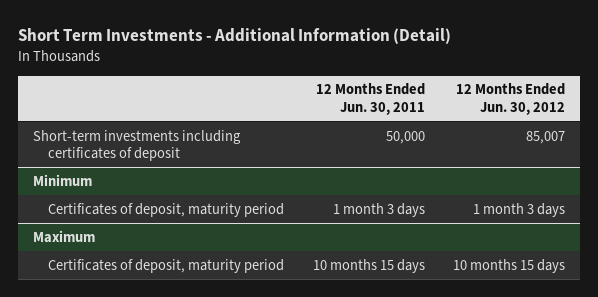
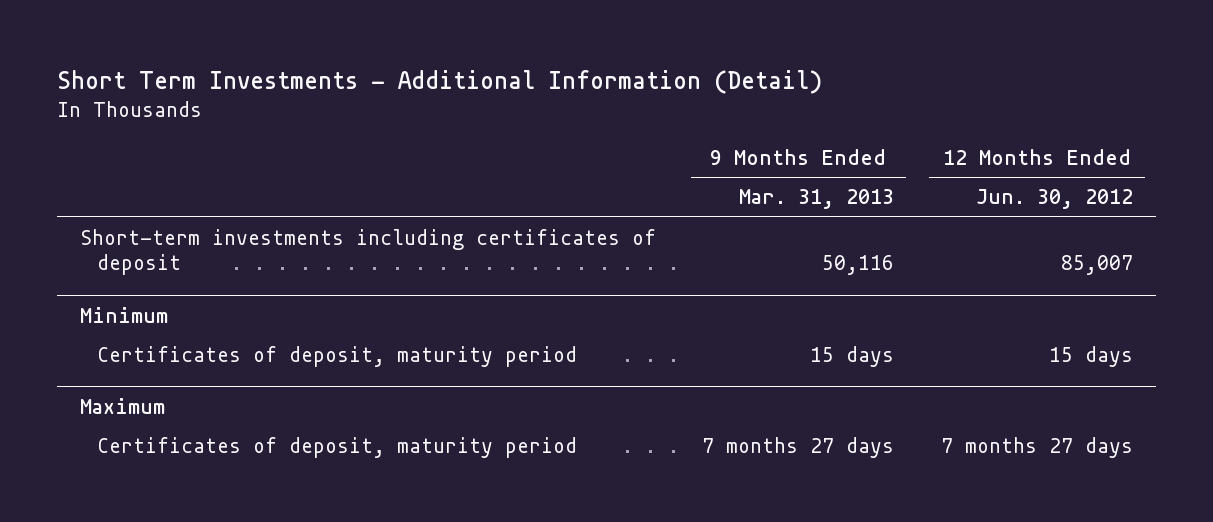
- | 12 Months Ended Jun. 30, 2011 | 12 Months Ended Jun. 30, 2012
+ | 9 Months Ended Mar. 31, 2013 | 12 Months Ended Jun. 30, 2012
@ Minimum
- Certificates of deposit, maturity period | 1 month 3 days | 1 month 3 days
+ Certificates of deposit, maturity period | 15 days | 15 days
@ Maximum
- Certificates of deposit, maturity period | 10 months 15 days | 10 months 15 days
+ Certificates of deposit, maturity period | 7 months 27 days | 7 months 27 days

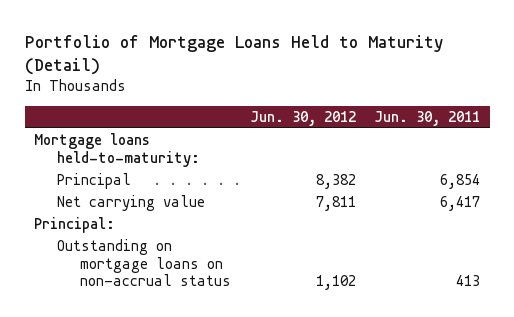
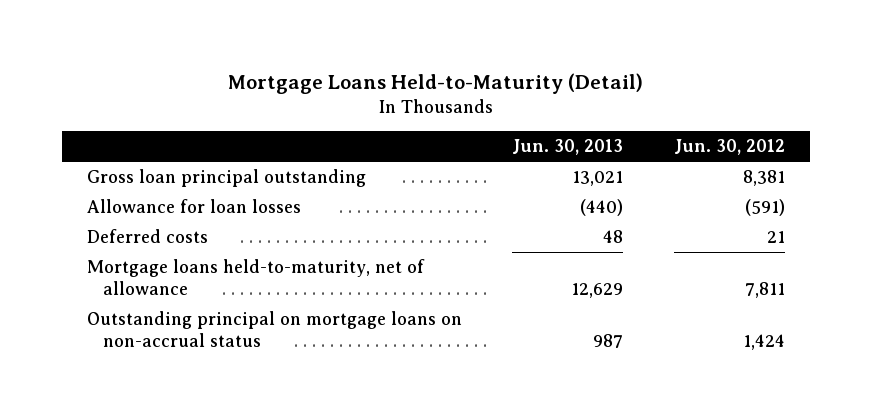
- Portfolio of Mortgage Loans Held to Maturity (Detail)
+ Mortgage Loans Held-to-Maturity (Detail)
- | Jun. 30, 2012 | Jun. 30, 2011
+ | Jun. 30, 2013 | Jun. 30, 2012
- Mortgage loans held-to-maturity:
- Principal | 8,382 | 6,854
- Net carrying value | 7,811 | 6,417
- Principal:
- Outstanding on mortgage loans on non-accrual status | 1,102 | 413
+ Gross loan principal outstanding | 13,021 | 8,381
+ Allowance for loan losses | (440) | (591)
+ Deferred costs | 48 | 21
+ Mortgage loans held-to-maturity, net of allowance | 12,629 | 7,811
+ Outstanding principal on mortgage loans on non-accrual status | 987 | 1,424

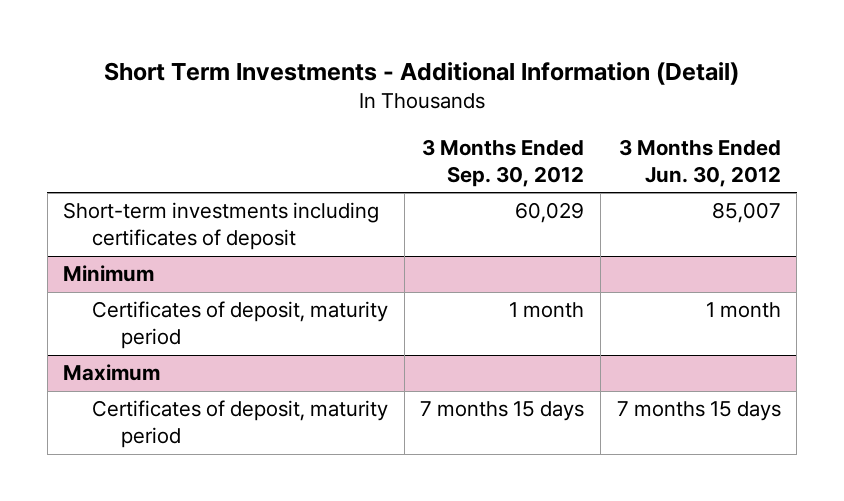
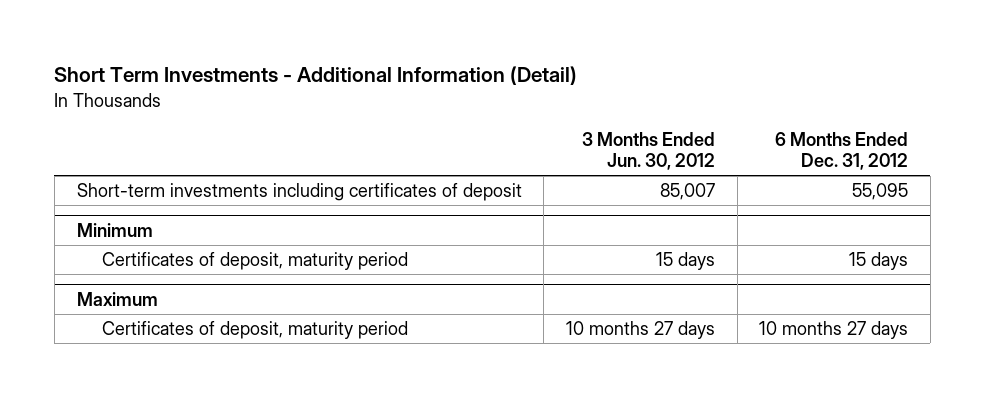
- | 3 Months Ended Sep. 30, 2012 | 3 Months Ended Jun. 30, 2012
+ | 3 Months Ended Jun. 30, 2012 | 6 Months Ended Dec. 31, 2012
@ Minimum
- Certificates of deposit, maturity period | 1 month | 1 month
+ Certificates of deposit, maturity period | 15 days | 15 days
@ Maximum
- Certificates of deposit, maturity period | 7 months 15 days | 7 months 15 days
+ Certificates of deposit, maturity period | 10 months 27 days | 10 months 27 days

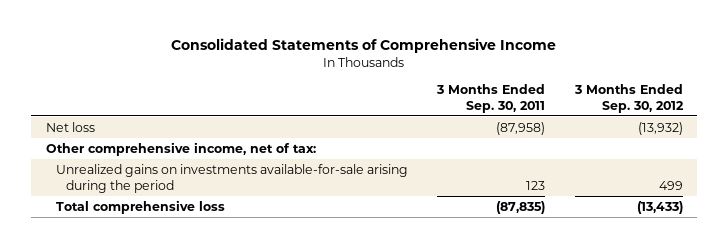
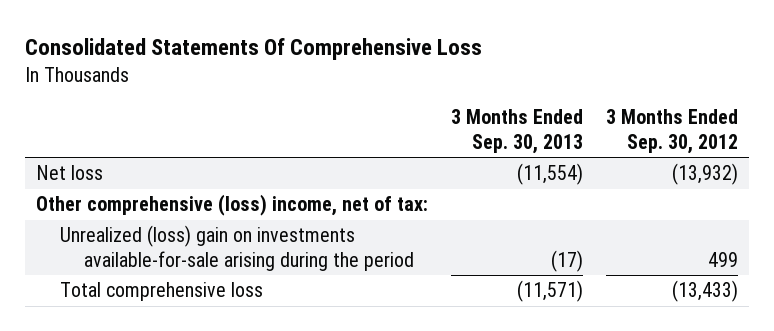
- Consolidated Statements of Comprehensive Income
+ Consolidated Statements Of Comprehensive Loss
- | 3 Months Ended Sep. 30, 2011 | 3 Months Ended Sep. 30, 2012
+ | 3 Months Ended Sep. 30, 2013 | 3 Months Ended Sep. 30, 2012
- Other comprehensive income, net of tax:
- Unrealized gains on investments available-for-sale arising during the period | 123 | 499
+ Other comprehensive (loss) income, net of tax:
+ Unrealized (loss) gain on investments available-for-sale arising during the period | (17) | 499

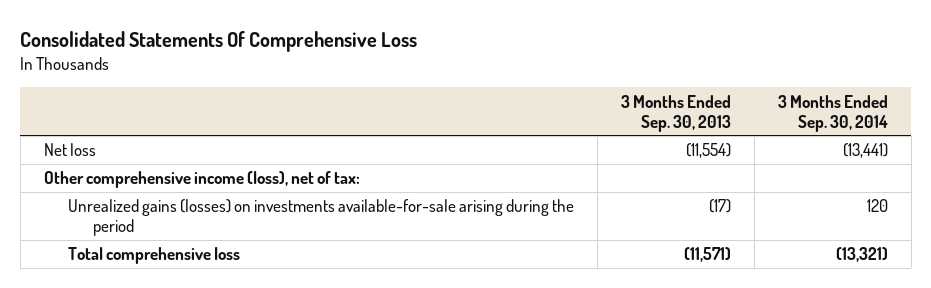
- | 3 Months Ended Sep. 30, 2013 | 3 Months Ended Sep. 30, 2012
+ | 3 Months Ended Sep. 30, 2013 | 3 Months Ended Sep. 30, 2014
- Other comprehensive (loss) income, net of tax:
- Unrealized (loss) gain on investments available-for-sale arising during the period | (17) | 499
+ Other comprehensive income (loss), net of tax:
+ Unrealized gains (losses) on investments available-for-sale arising during the period | (17) | 120

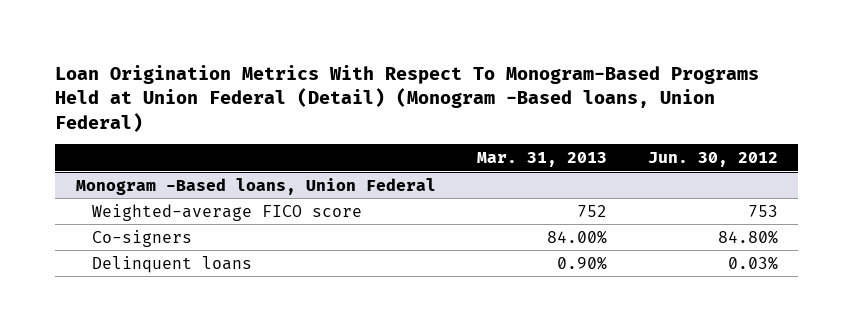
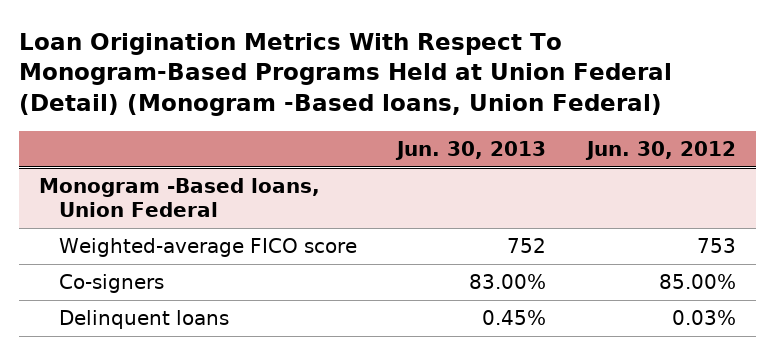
- | Mar. 31, 2013 | Jun. 30, 2012
+ | Jun. 30, 2013 | Jun. 30, 2012
@ Monogram -Based loans, Union Federal
- Co-signers | 84.00% | 84.80%
+ Co-signers | 83.00% | 85.00%

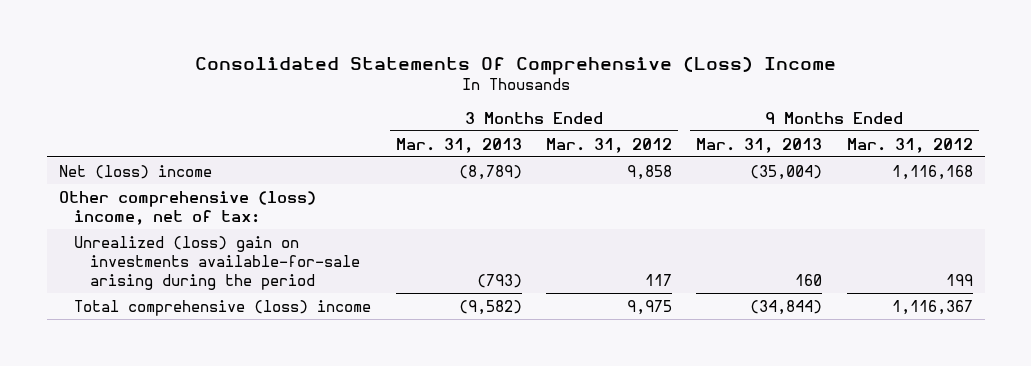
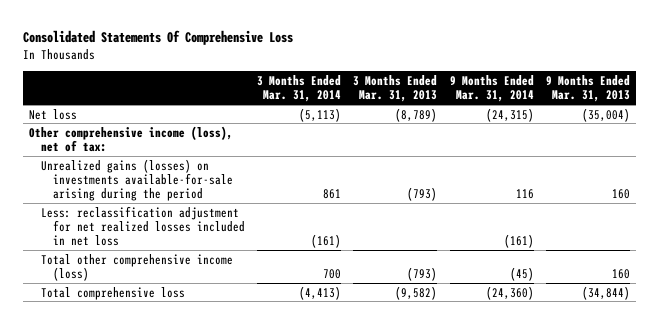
- Consolidated Statements Of Comprehensive (Loss) Income
+ Consolidated Statements Of Comprehensive Loss
- | 3 Months Ended Mar. 31, 2013 | 3 Months Ended Mar. 31, 2012 | 9 Months Ended Mar. 31, 2013 | 9 Months Ended Mar. 31, 2012
+ | 3 Months Ended Mar. 31, 2014 | 3 Months Ended Mar. 31, 2013 | 9 Months Ended Mar. 31, 2014 | 9 Months Ended Mar. 31, 2013
- Net (loss) income | (8,789) | 9,858 | (35,004) | 1,116,168
- Other comprehensive (loss) income, net of tax:
- Unrealized (loss) gain on investments available-for-sale arising during the period | (793) | 117 | 160 | 199
- Total comprehensive (loss) income | (9,582) | 9,975 | (34,844) | 1,116,367
+ Net loss | (5,113) | (8,789) | (24,315) | (35,004)
+ Other comprehensive income (loss), net of tax:
+ Unrealized gains (losses) on investments available-for-sale arising during the period | 861 | (793) | 116 | 160
+ Less: reclassification adjustment for net realized losses included in net loss | (161) | | (161) |
+ Total other comprehensive income (loss) | 700 | (793) | (45) | 160
+ Total comprehensive loss | (4,413) | (9,582) | (24,360) | (34,844)

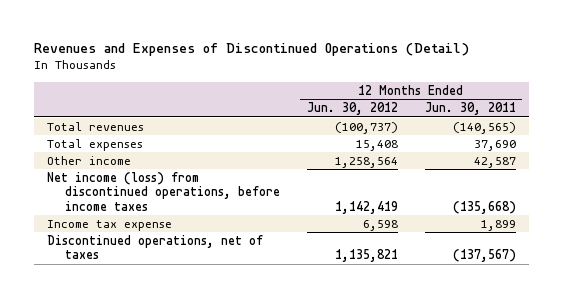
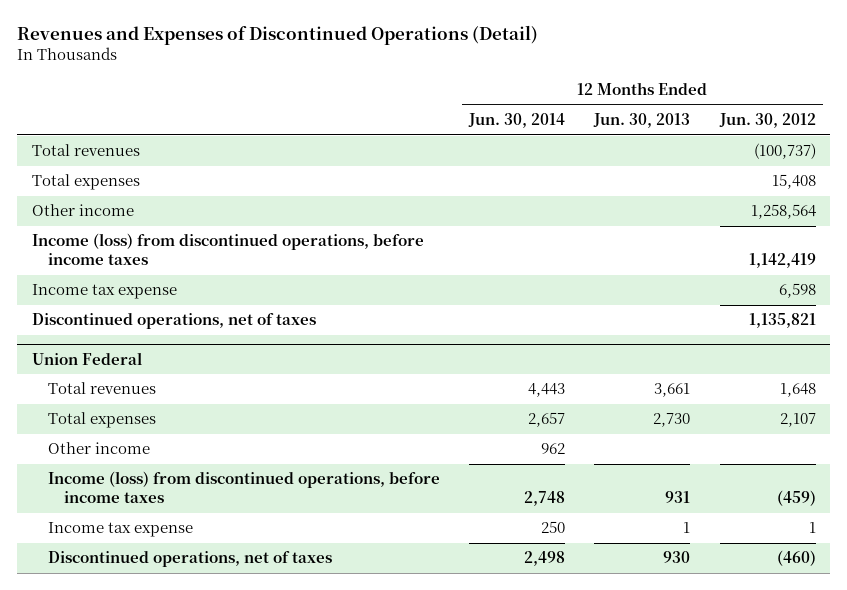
- | 12 Months Ended Jun. 30, 2012 | 12 Months Ended Jun. 30, 2011
+ | 12 Months Ended Jun. 30, 2014 | 12 Months Ended Jun. 30, 2013 | 12 Months Ended Jun. 30, 2012
- Net income (loss) from discontinued operations, before income taxes | 1,142,419 | (135,668)
+ Income (loss) from discontinued operations, before income taxes | | | 1,142,419
+ Union Federal
+ Total revenues | 4,443 | 3,661 | 1,648
+ Total expenses | 2,657 | 2,730 | 2,107
+ Other income | 962 | |
+ Income (loss) from discontinued operations, before income taxes | 2,748 | 931 | (459)
+ Income tax expense | 250 | 1 | 1
+ Discontinued operations, net of taxes | 2,498 | 930 | (460)

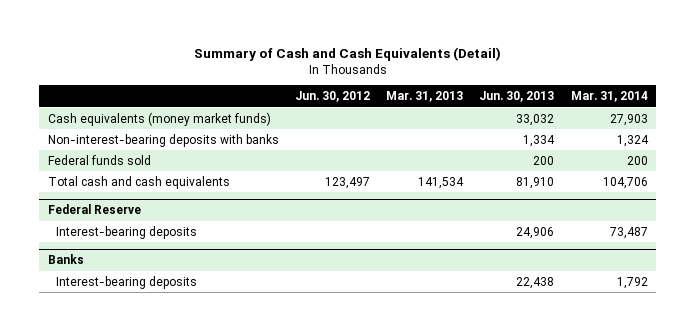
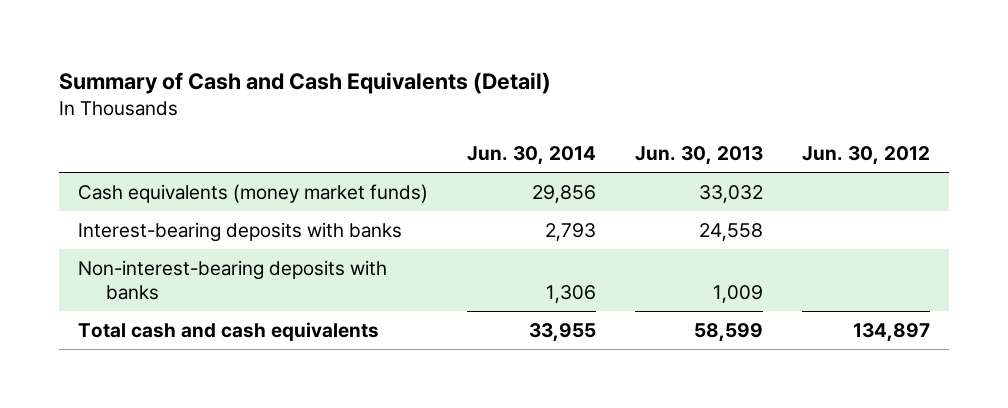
- | Jun. 30, 2012 | Mar. 31, 2013 | Jun. 30, 2013 | Mar. 31, 2014
+ | Jun. 30, 2014 | Jun. 30, 2013 | Jun. 30, 2012
- Non-interest-bearing deposits with banks | | | 1,334 | 1,324
- Federal funds sold | | | 200 | 200
- Total cash and cash equivalents | 123,497 | 141,534 | 81,910 | 104,706
- Federal Reserve
- Interest-bearing deposits | | | 24,906 | 73,487
- Banks
- Interest-bearing deposits | | | 22,438 | 1,792
+ Interest-bearing deposits with banks | 2,793 | 24,558 |
+ Non-interest-bearing deposits with banks | 1,306 | 1,009 |
+ Total cash and cash equivalents | 33,955 | 58,599 | 134,897

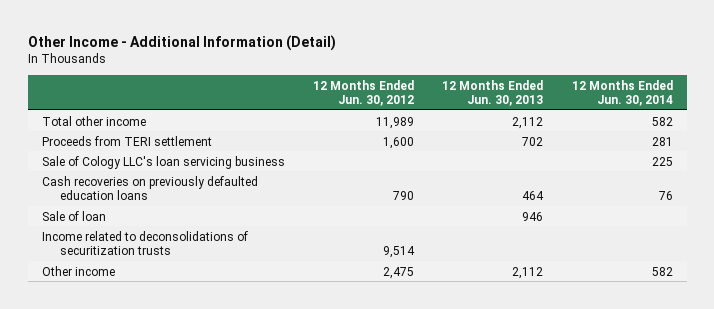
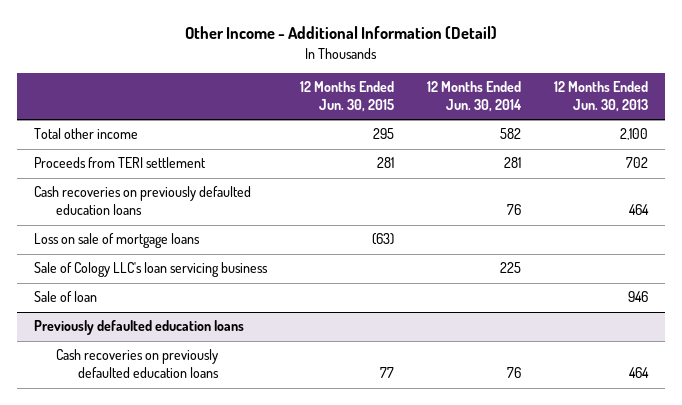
- | 12 Months Ended Jun. 30, 2012 | 12 Months Ended Jun. 30, 2013 | 12 Months Ended Jun. 30, 2014
+ | 12 Months Ended Jun. 30, 2015 | 12 Months Ended Jun. 30, 2014 | 12 Months Ended Jun. 30, 2013
- Total other income | 11,989 | 2,112 | 582
+ Total other income | 295 | 582 | 2,100
+ Loss on sale of mortgage loans | (63) | |
moved down: Sale of Cology LLC's loan servicing business | | 225 |
- Income related to deconsolidations of securitization trusts | 9,514 | |
- Other income | 2,475 | 2,112 | 582
+ Previously defaulted education loans
+ Cash recoveries on previously defaulted education loans | 77 | 76 | 464

